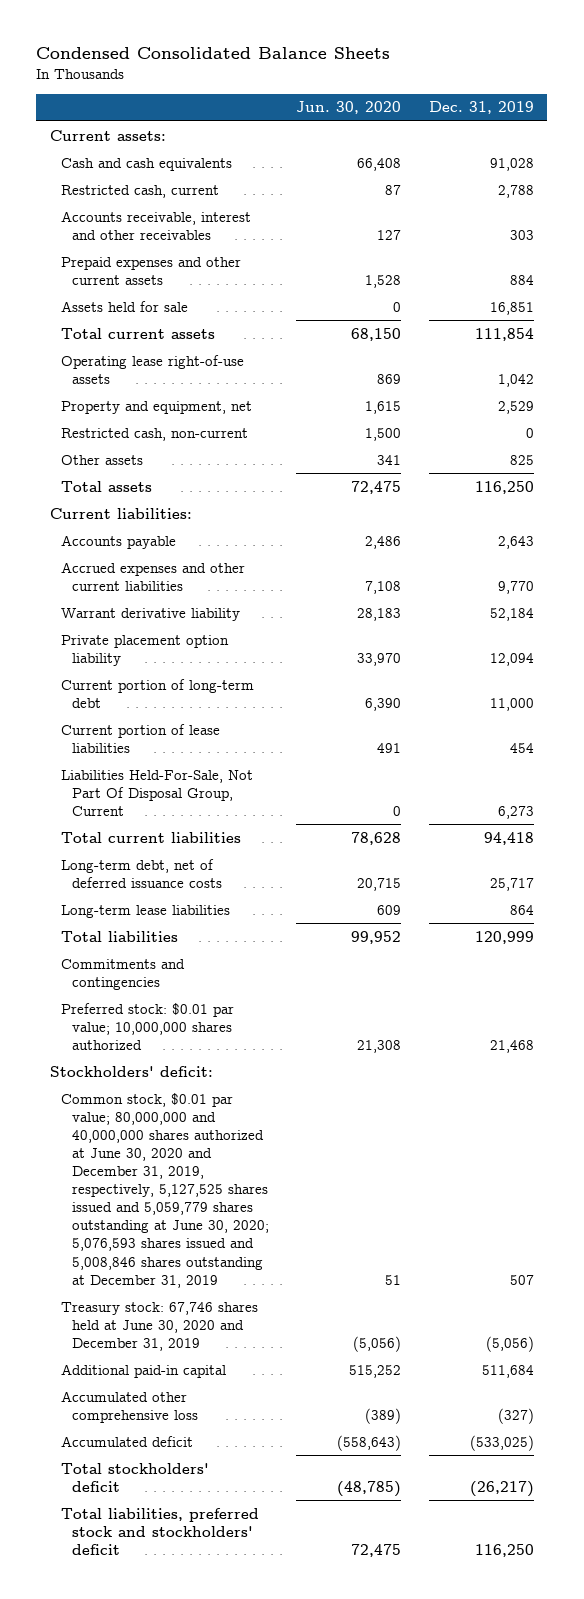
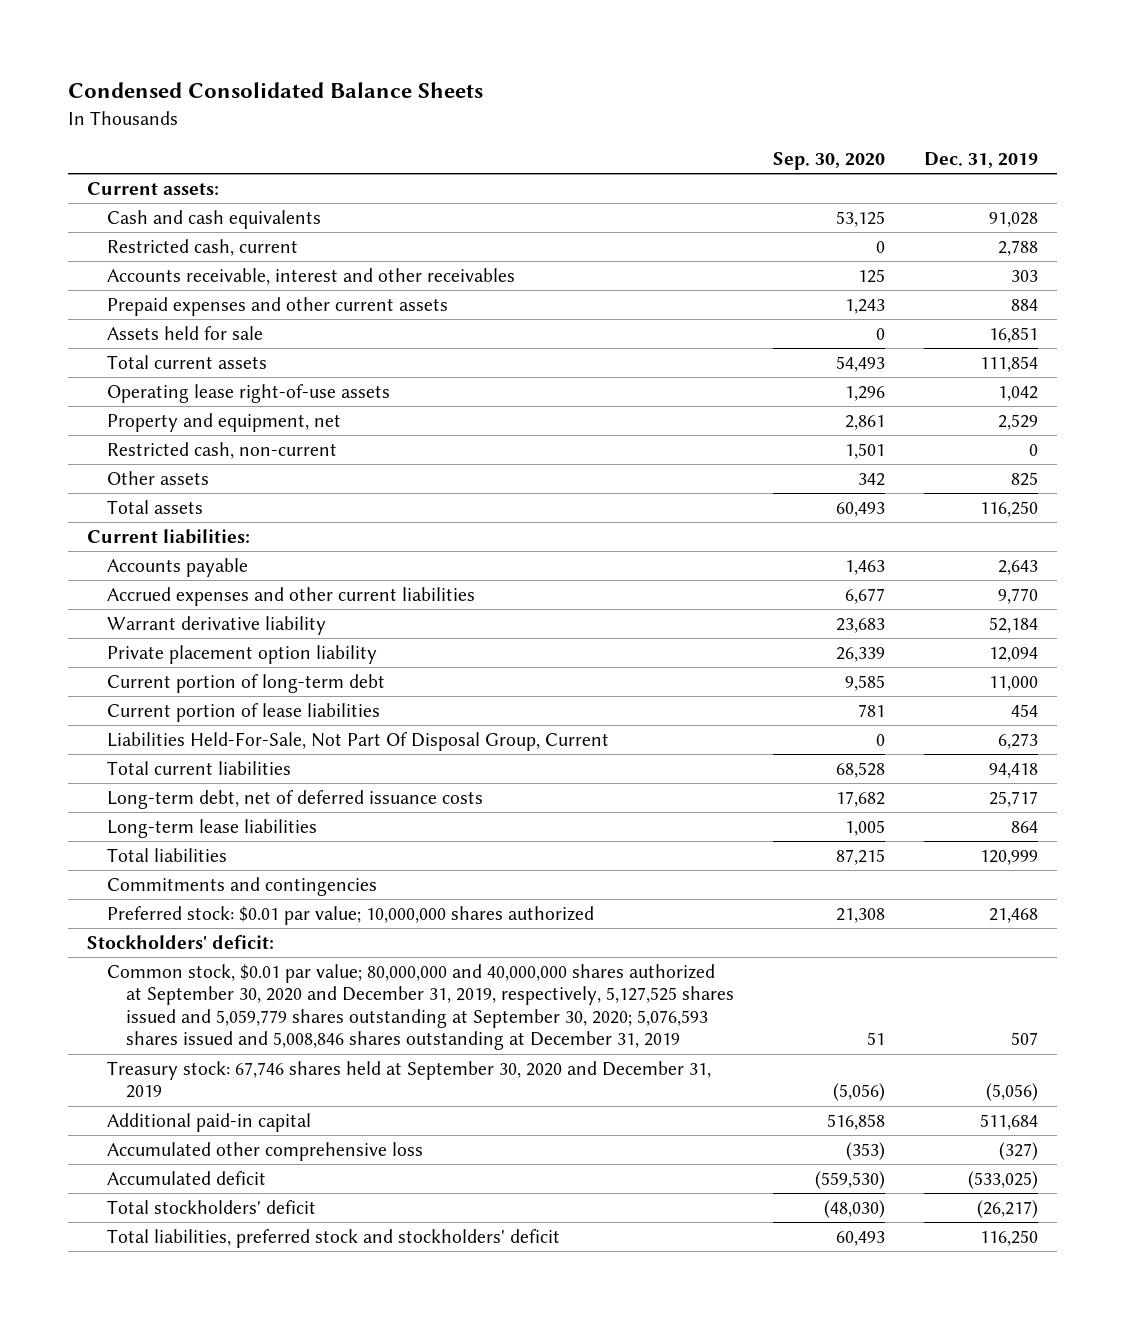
- | Jun. 30, 2020 | Dec. 31, 2019
+ | Sep. 30, 2020 | Dec. 31, 2019
- Common stock, $0.01 par value; 80,000,000 and 40,000,000 shares authorized at June 30, 2020 and December 31, 2019, respectively, 5,127,525 shares issued and 5,059,779 shares outstanding at June 30, 2020; 5,076,593 shares issued and 5,008,846 shares outstanding at December 31, 2019 | 51 | 507
- Treasury stock: 67,746 shares held at June 30, 2020 and December 31, 2019 | (5,056) | (5,056)
+ Common stock, $0.01 par value; 80,000,000 and 40,000,000 shares authorized at September 30, 2020 and December 31, 2019, respectively, 5,127,525 shares issued and 5,059,779 shares outstanding at September 30, 2020; 5,076,593 shares issued and 5,008,846 shares outstanding at December 31, 2019 | 51 | 507
+ Treasury stock: 67,746 shares held at September 30, 2020 and December 31, 2019 | (5,056) | (5,056)

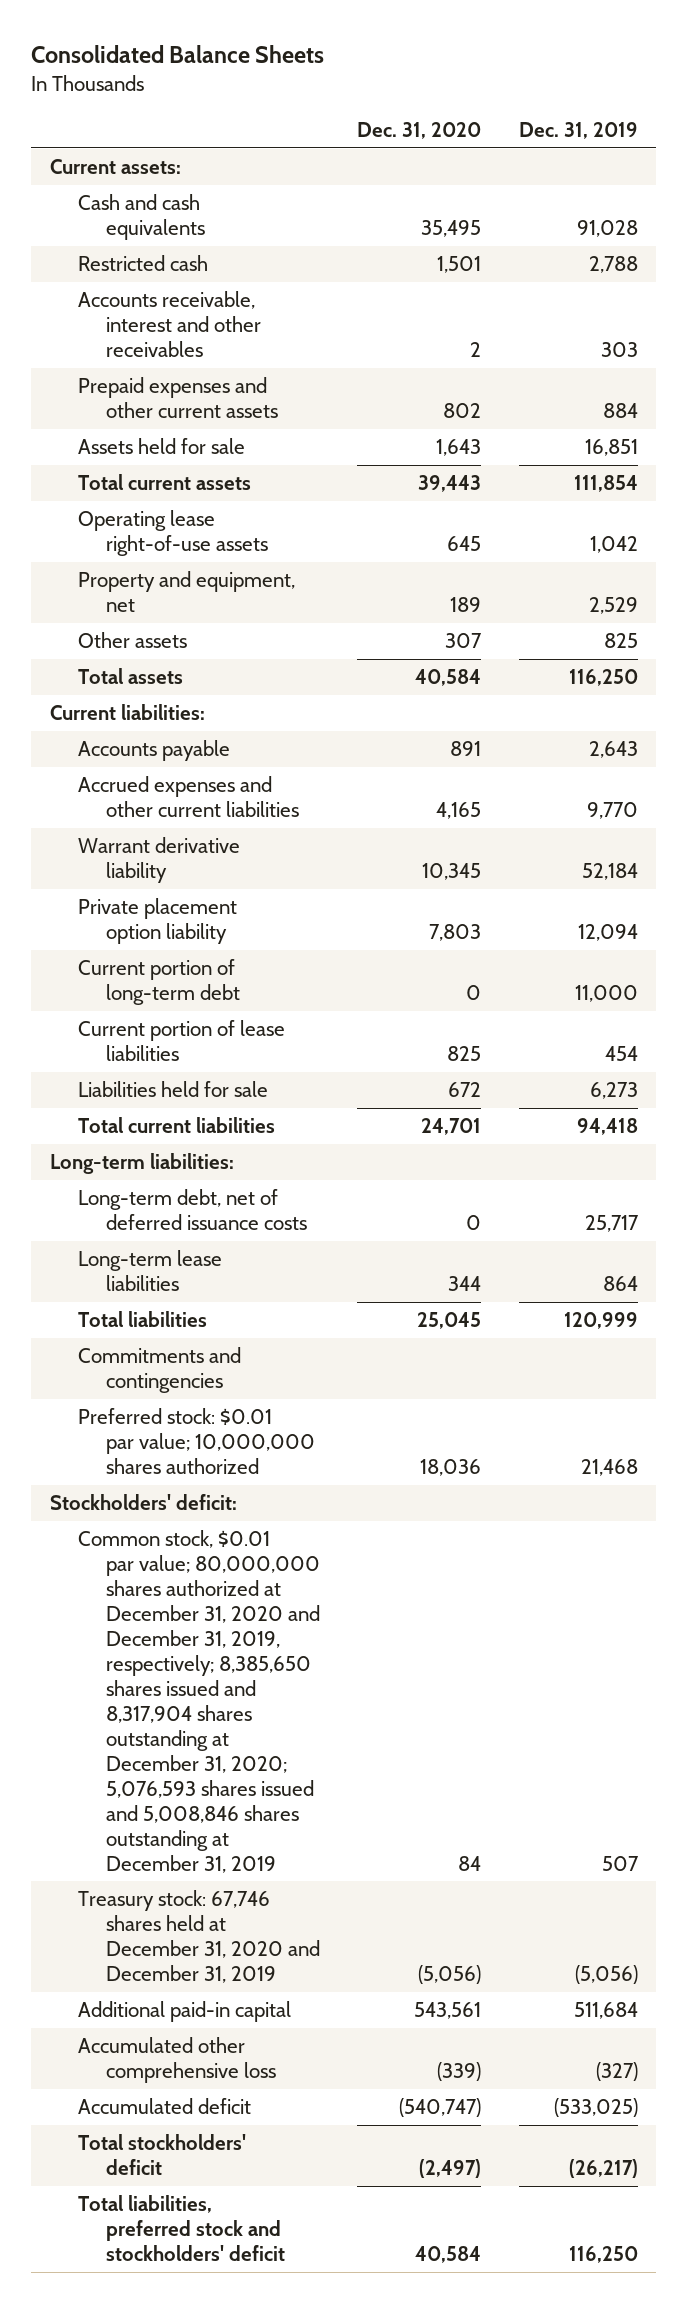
- Condensed Consolidated Balance Sheets
+ Consolidated Balance Sheets
- | Sep. 30, 2020 | Dec. 31, 2019
+ | Dec. 31, 2020 | Dec. 31, 2019
- Restricted cash, current | 0 | 2,788
+ Restricted cash | 1,501 | 2,788
- Restricted cash, non-current | 1,501 | 0
- Liabilities Held-For-Sale, Not Part Of Disposal Group, Current | 0 | 6,273
+ Liabilities held for sale | 672 | 6,273
+ Long-term liabilities:
- Common stock, $0.01 par value; 80,000,000 and 40,000,000 shares authorized at September 30, 2020 and December 31, 2019, respectively, 5,127,525 shares issued and 5,059,779 shares outstanding at September 30, 2020; 5,076,593 shares issued and 5,008,846 shares outstanding at December 31, 2019 | 51 | 507
- Treasury stock: 67,746 shares held at September 30, 2020 and December 31, 2019 | (5,056) | (5,056)
+ Common stock, $0.01 par value; 80,000,000 shares authorized at December 31, 2020 and December 31, 2019, respectively; 8,385,650 shares issued and 8,317,904 shares outstanding at December 31, 2020; 5,076,593 shares issued and 5,008,846 shares outstanding at December 31, 2019 | 84 | 507
+ Treasury stock: 67,746 shares held at December 31, 2020 and December 31, 2019 | (5,056) | (5,056)

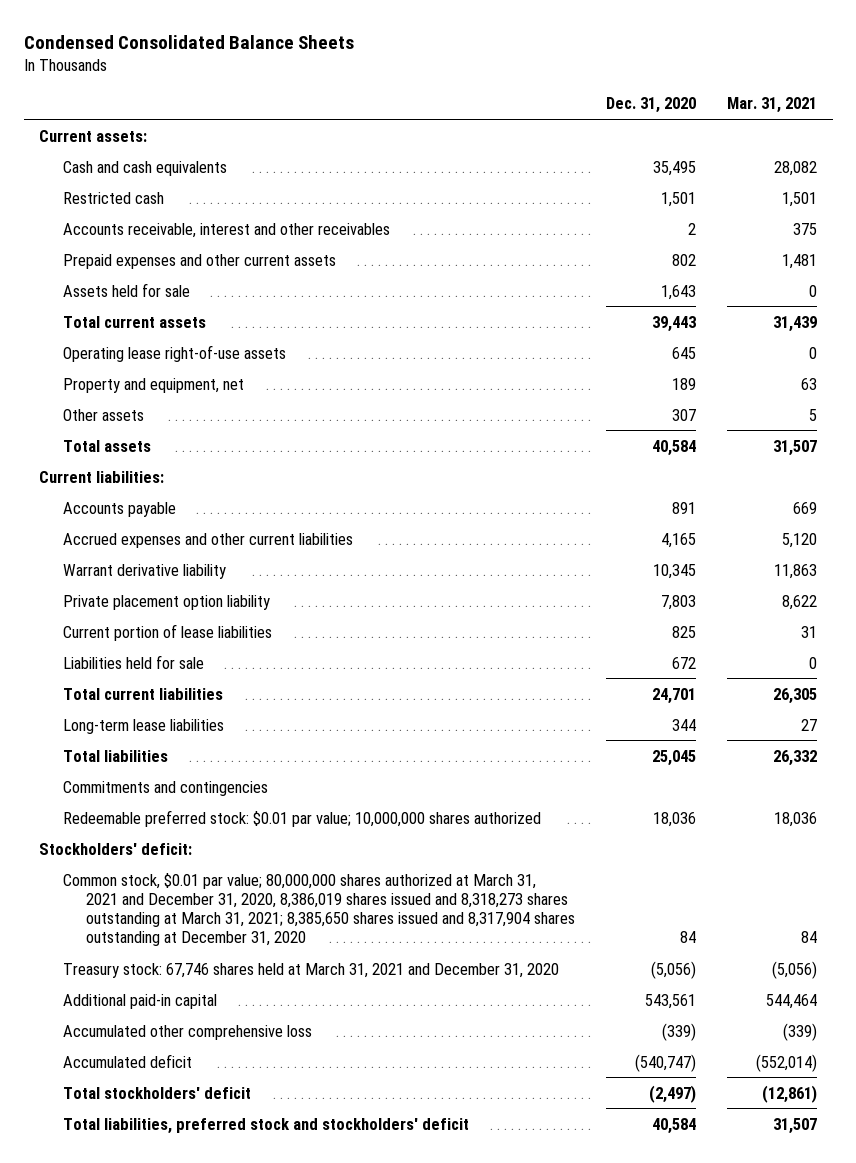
- Consolidated Balance Sheets
+ Condensed Consolidated Balance Sheets
- | Dec. 31, 2020 | Dec. 31, 2019
+ | Dec. 31, 2020 | Mar. 31, 2021
- Current portion of long-term debt | 0 | 11,000
- Long-term liabilities:
- Long-term debt, net of deferred issuance costs | 0 | 25,717
- Preferred stock: $0.01 par value; 10,000,000 shares authorized | 18,036 | 21,468
+ Redeemable preferred stock: $0.01 par value; 10,000,000 shares authorized | 18,036 | 18,036
- Common stock, $0.01 par value; 80,000,000 shares authorized at December 31, 2020 and December 31, 2019, respectively; 8,385,650 shares issued and 8,317,904 shares outstanding at December 31, 2020; 5,076,593 shares issued and 5,008,846 shares outstanding at December 31, 2019 | 84 | 507
- Treasury stock: 67,746 shares held at December 31, 2020 and December 31, 2019 | (5,056) | (5,056)
+ Common stock, $0.01 par value; 80,000,000 shares authorized at March 31, 2021 and December 31, 2020, 8,386,019 shares issued and 8,318,273 shares outstanding at March 31, 2021; 8,385,650 shares issued and 8,317,904 shares outstanding at December 31, 2020 | 84 | 84
+ Treasury stock: 67,746 shares held at March 31, 2021 and December 31, 2020 | (5,056) | (5,056)

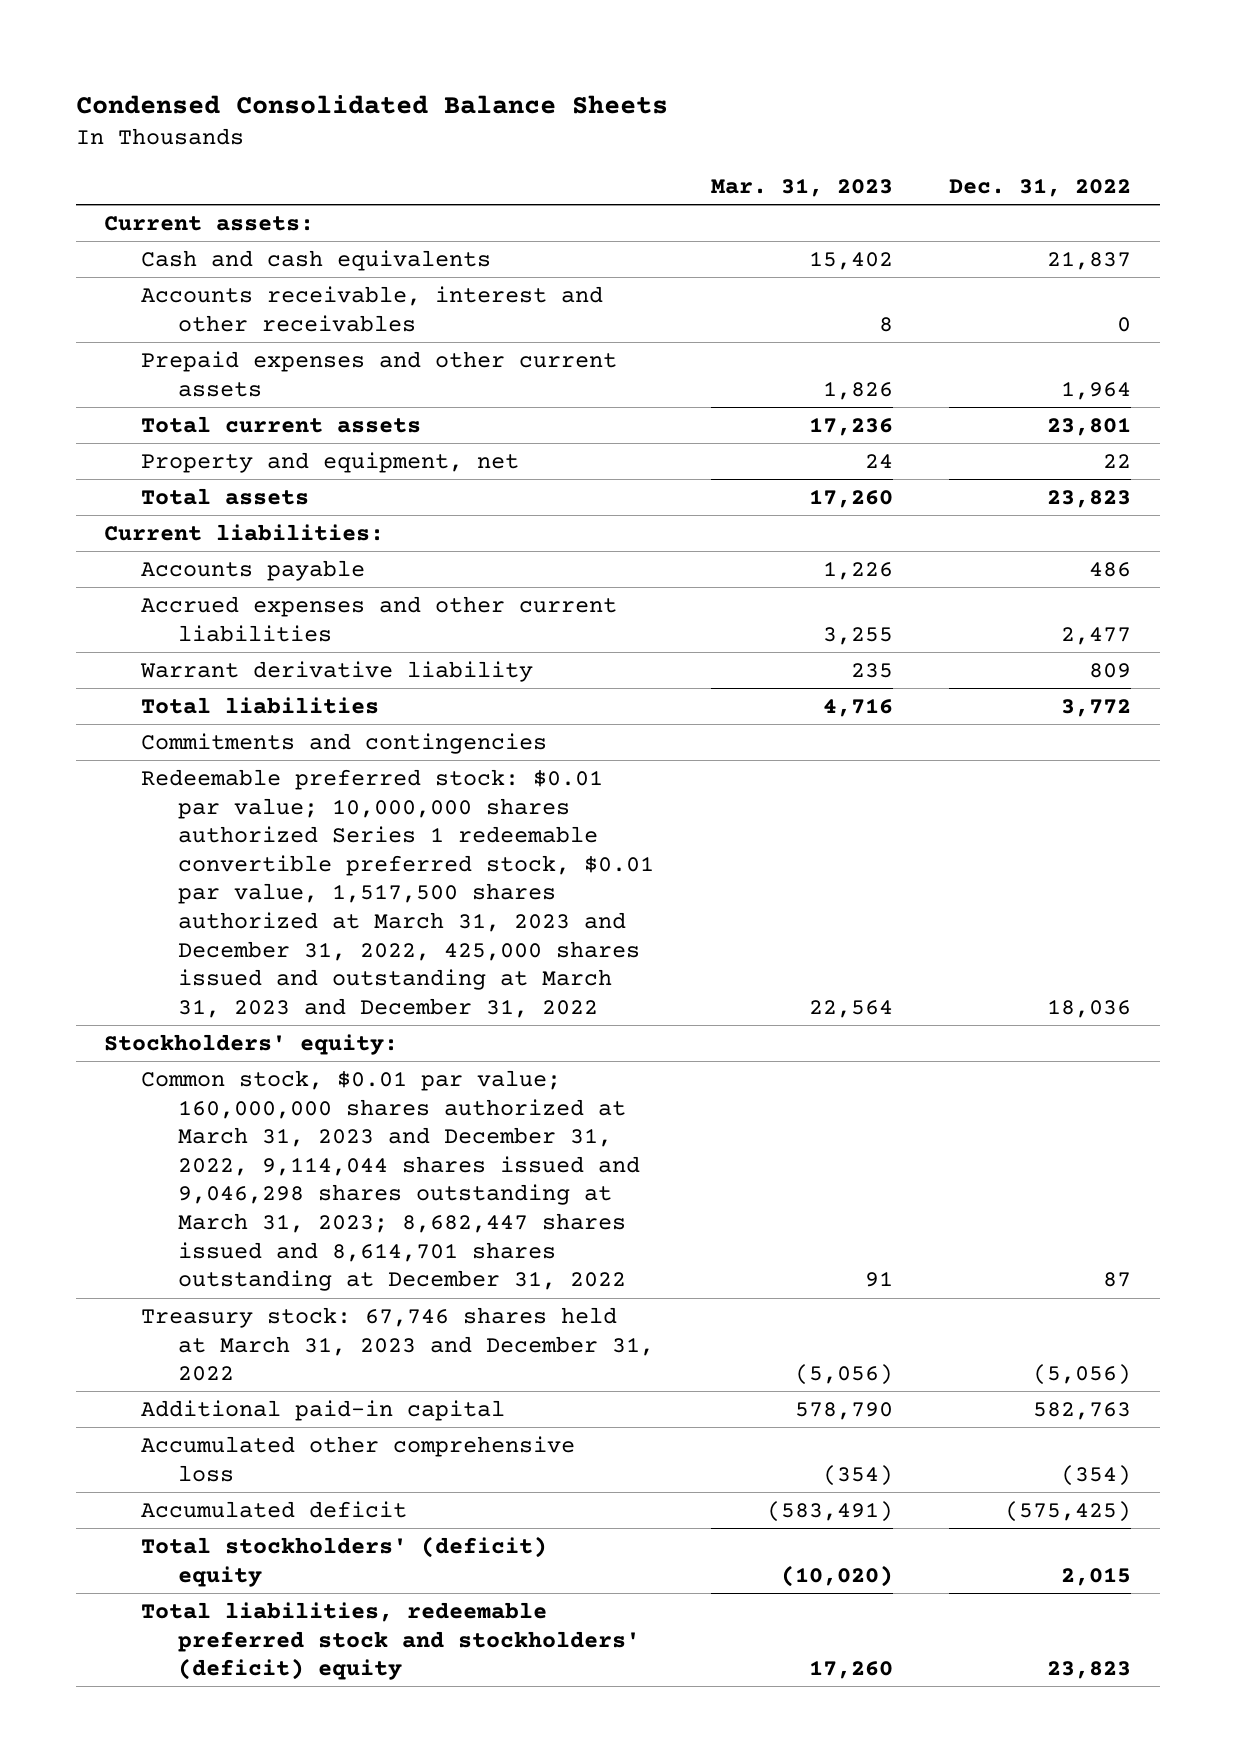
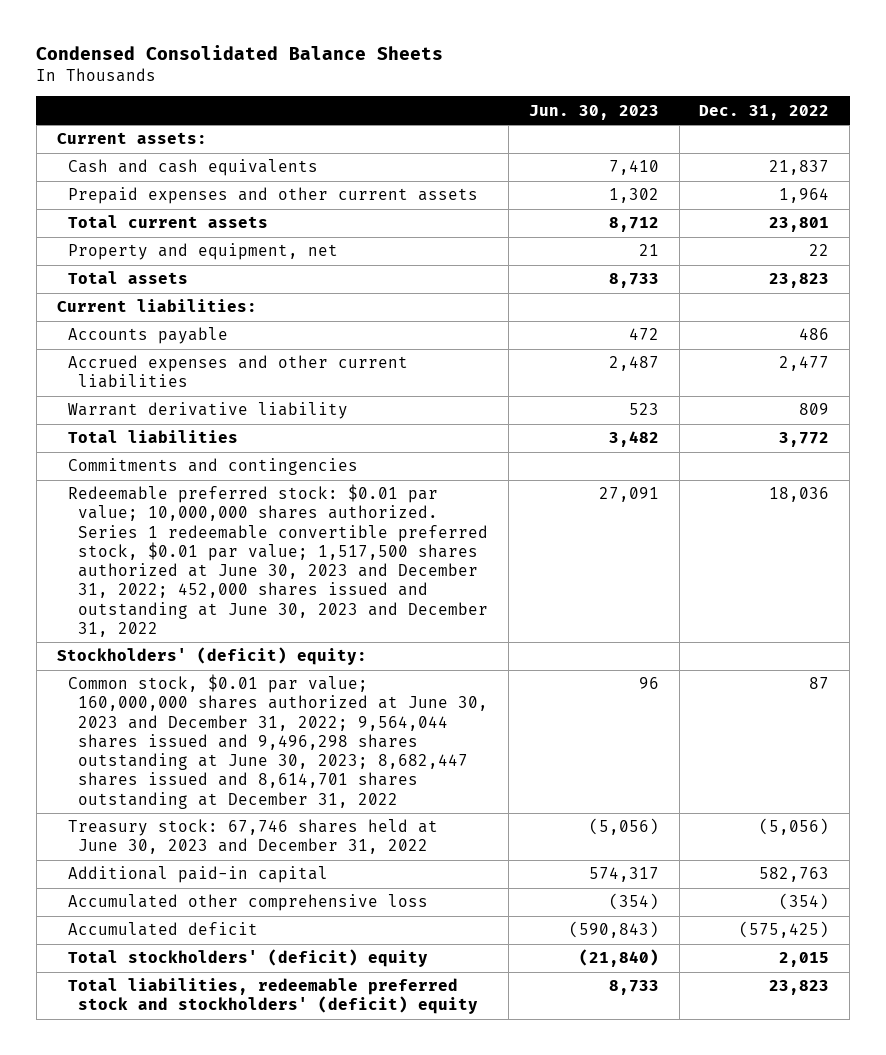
- | Mar. 31, 2023 | Dec. 31, 2022
+ | Jun. 30, 2023 | Dec. 31, 2022
- Accounts receivable, interest and other receivables | 8 | 0
- Redeemable preferred stock: $0.01 par value; 10,000,000 shares authorized Series 1 redeemable convertible preferred stock, $0.01 par value, 1,517,500 shares authorized at March 31, 2023 and December 31, 2022, 425,000 shares issued and outstanding at March 31, 2023 and December 31, 2022 | 22,564 | 18,036
- Stockholders' equity:
- Common stock, $0.01 par value; 160,000,000 shares authorized at March 31, 2023 and December 31, 2022, 9,114,044 shares issued and 9,046,298 shares outstanding at March 31, 2023; 8,682,447 shares issued and 8,614,701 shares outstanding at December 31, 2022 | 91 | 87
- Treasury stock: 67,746 shares held at March 31, 2023 and December 31, 2022 | (5,056) | (5,056)
+ Redeemable preferred stock: $0.01 par value; 10,000,000 shares authorized. Series 1 redeemable convertible preferred stock, $0.01 par value; 1,517,500 shares authorized at June 30, 2023 and December 31, 2022; 452,000 shares issued and outstanding at June 30, 2023 and December 31, 2022 | 27,091 | 18,036
+ Stockholders' (deficit) equity:
+ Common stock, $0.01 par value; 160,000,000 shares authorized at June 30, 2023 and December 31, 2022; 9,564,044 shares issued and 9,496,298 shares outstanding at June 30, 2023; 8,682,447 shares issued and 8,614,701 shares outstanding at December 31, 2022 | 96 | 87
+ Treasury stock: 67,746 shares held at June 30, 2023 and December 31, 2022 | (5,056) | (5,056)

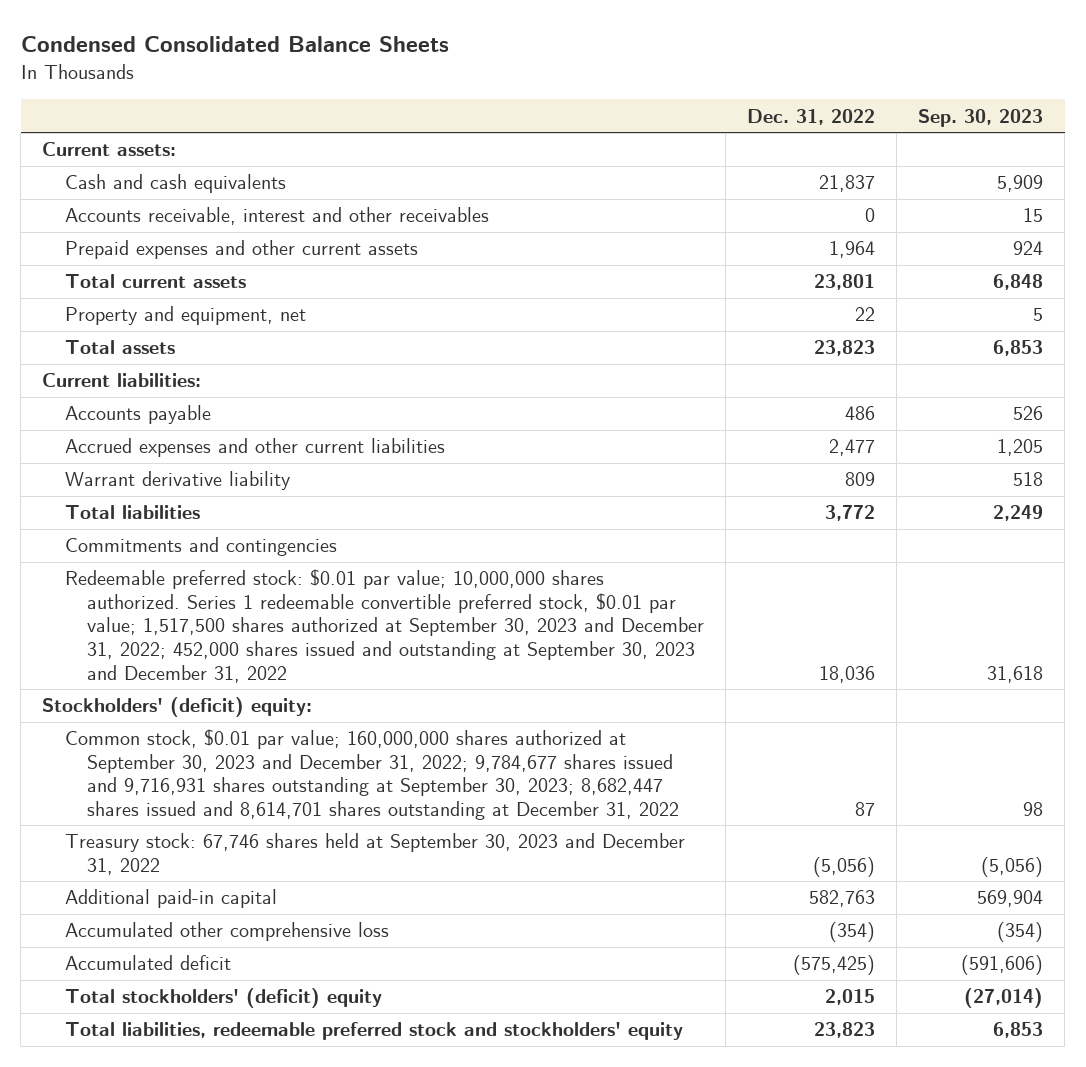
- | Jun. 30, 2023 | Dec. 31, 2022
+ | Dec. 31, 2022 | Sep. 30, 2023
+ Accounts receivable, interest and other receivables | 0 | 15
- Redeemable preferred stock: $0.01 par value; 10,000,000 shares authorized. Series 1 redeemable convertible preferred stock, $0.01 par value; 1,517,500 shares authorized at June 30, 2023 and December 31, 2022; 452,000 shares issued and outstanding at June 30, 2023 and December 31, 2022 | 27,091 | 18,036
+ Redeemable preferred stock: $0.01 par value; 10,000,000 shares authorized. Series 1 redeemable convertible preferred stock, $0.01 par value; 1,517,500 shares authorized at September 30, 2023 and December 31, 2022; 452,000 shares issued and outstanding at September 30, 2023 and December 31, 2022 | 18,036 | 31,618
- Common stock, $0.01 par value; 160,000,000 shares authorized at June 30, 2023 and December 31, 2022; 9,564,044 shares issued and 9,496,298 shares outstanding at June 30, 2023; 8,682,447 shares issued and 8,614,701 shares outstanding at December 31, 2022 | 96 | 87
- Treasury stock: 67,746 shares held at June 30, 2023 and December 31, 2022 | (5,056) | (5,056)
+ Common stock, $0.01 par value; 160,000,000 shares authorized at September 30, 2023 and December 31, 2022; 9,784,677 shares issued and 9,716,931 shares outstanding at September 30, 2023; 8,682,447 shares issued and 8,614,701 shares outstanding at December 31, 2022 | 87 | 98
+ Treasury stock: 67,746 shares held at September 30, 2023 and December 31, 2022 | (5,056) | (5,056)
- Total liabilities, redeemable preferred stock and stockholders' (deficit) equity | 8,733 | 23,823
+ Total liabilities, redeemable preferred stock and stockholders' equity | 23,823 | 6,853

